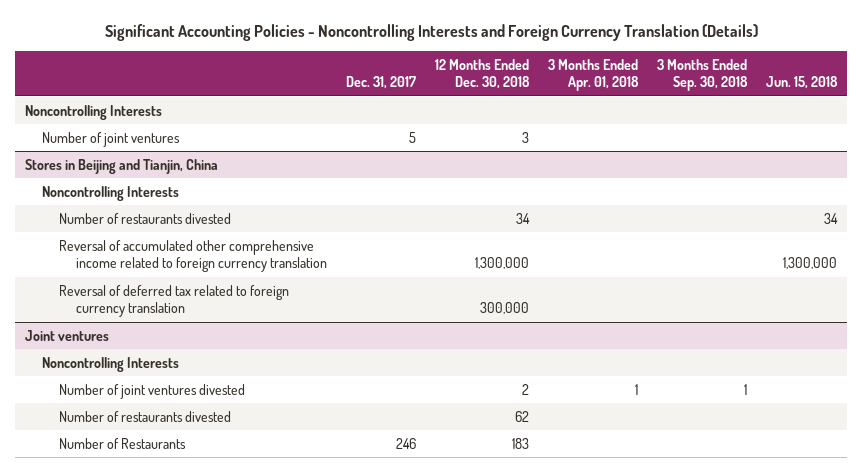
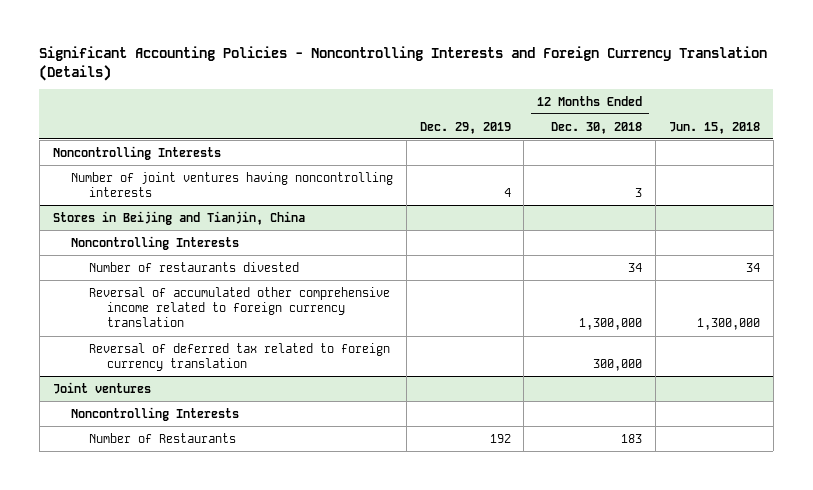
- | Dec. 31, 2017 | 12 Months Ended Dec. 30, 2018 | 3 Months Ended Apr. 01, 2018 | 3 Months Ended Sep. 30, 2018 | Jun. 15, 2018
+ | Dec. 29, 2019 | 12 Months Ended Dec. 30, 2018 | Jun. 15, 2018
- Number of joint ventures | 5 | 3 | | |
+ Number of joint ventures having noncontrolling interests | 4 | 3 |
@ Joint ventures
- Number of joint ventures divested | | 2 | 1 | 1 |
- Number of restaurants divested | | 62 | | |

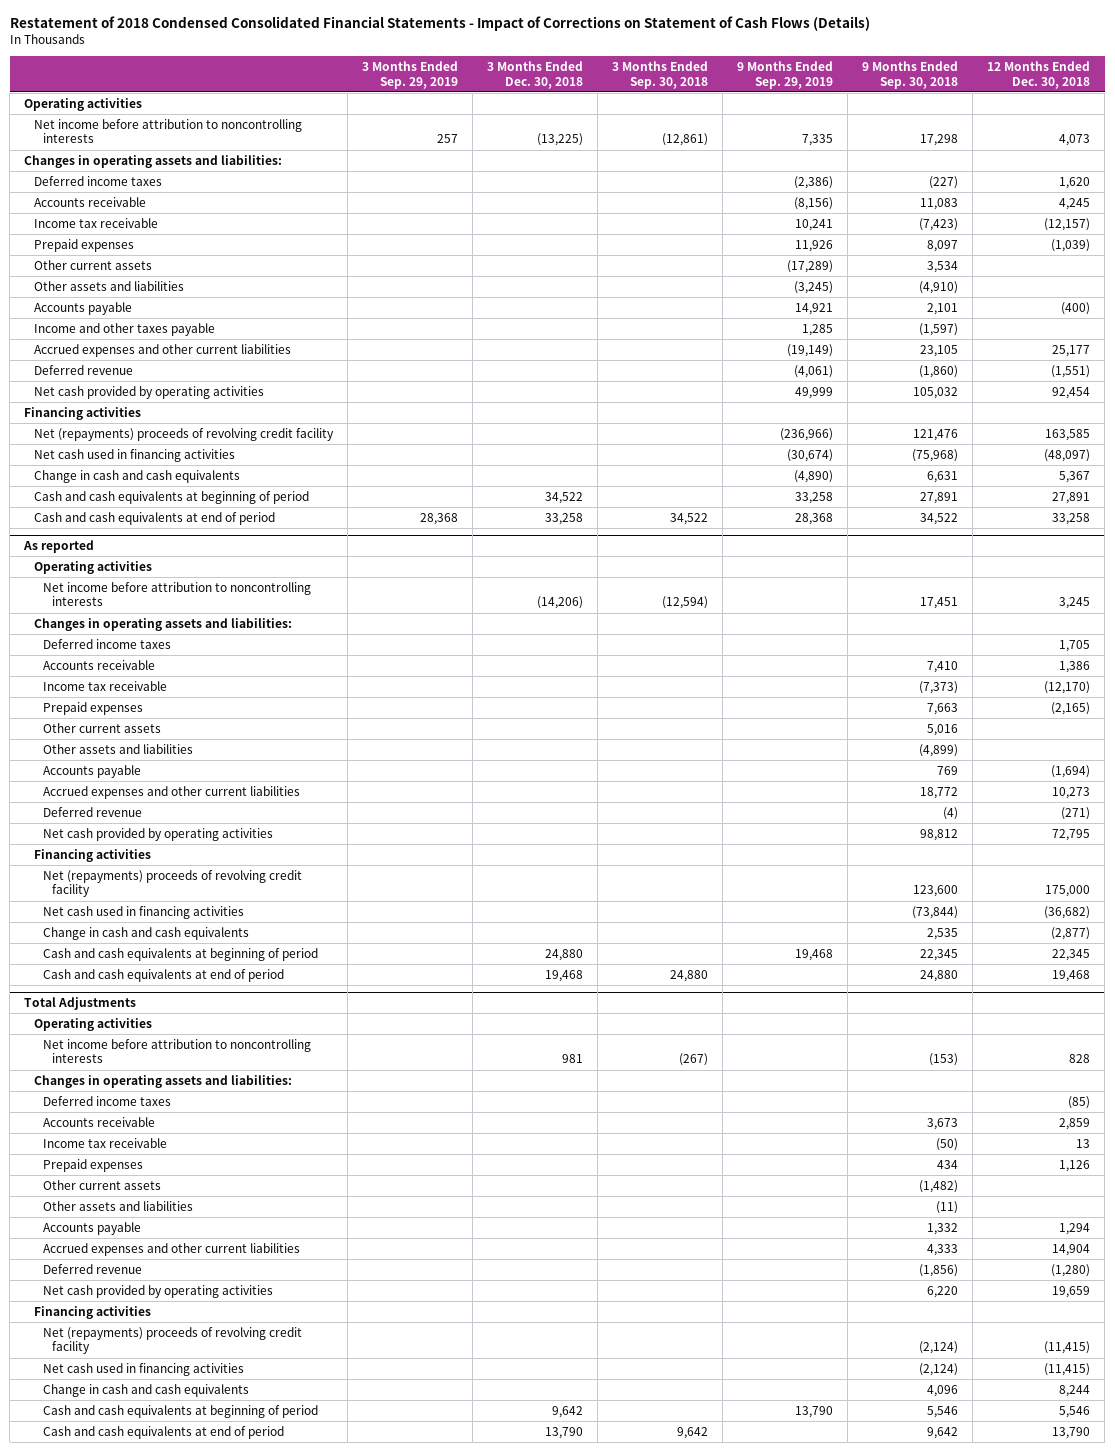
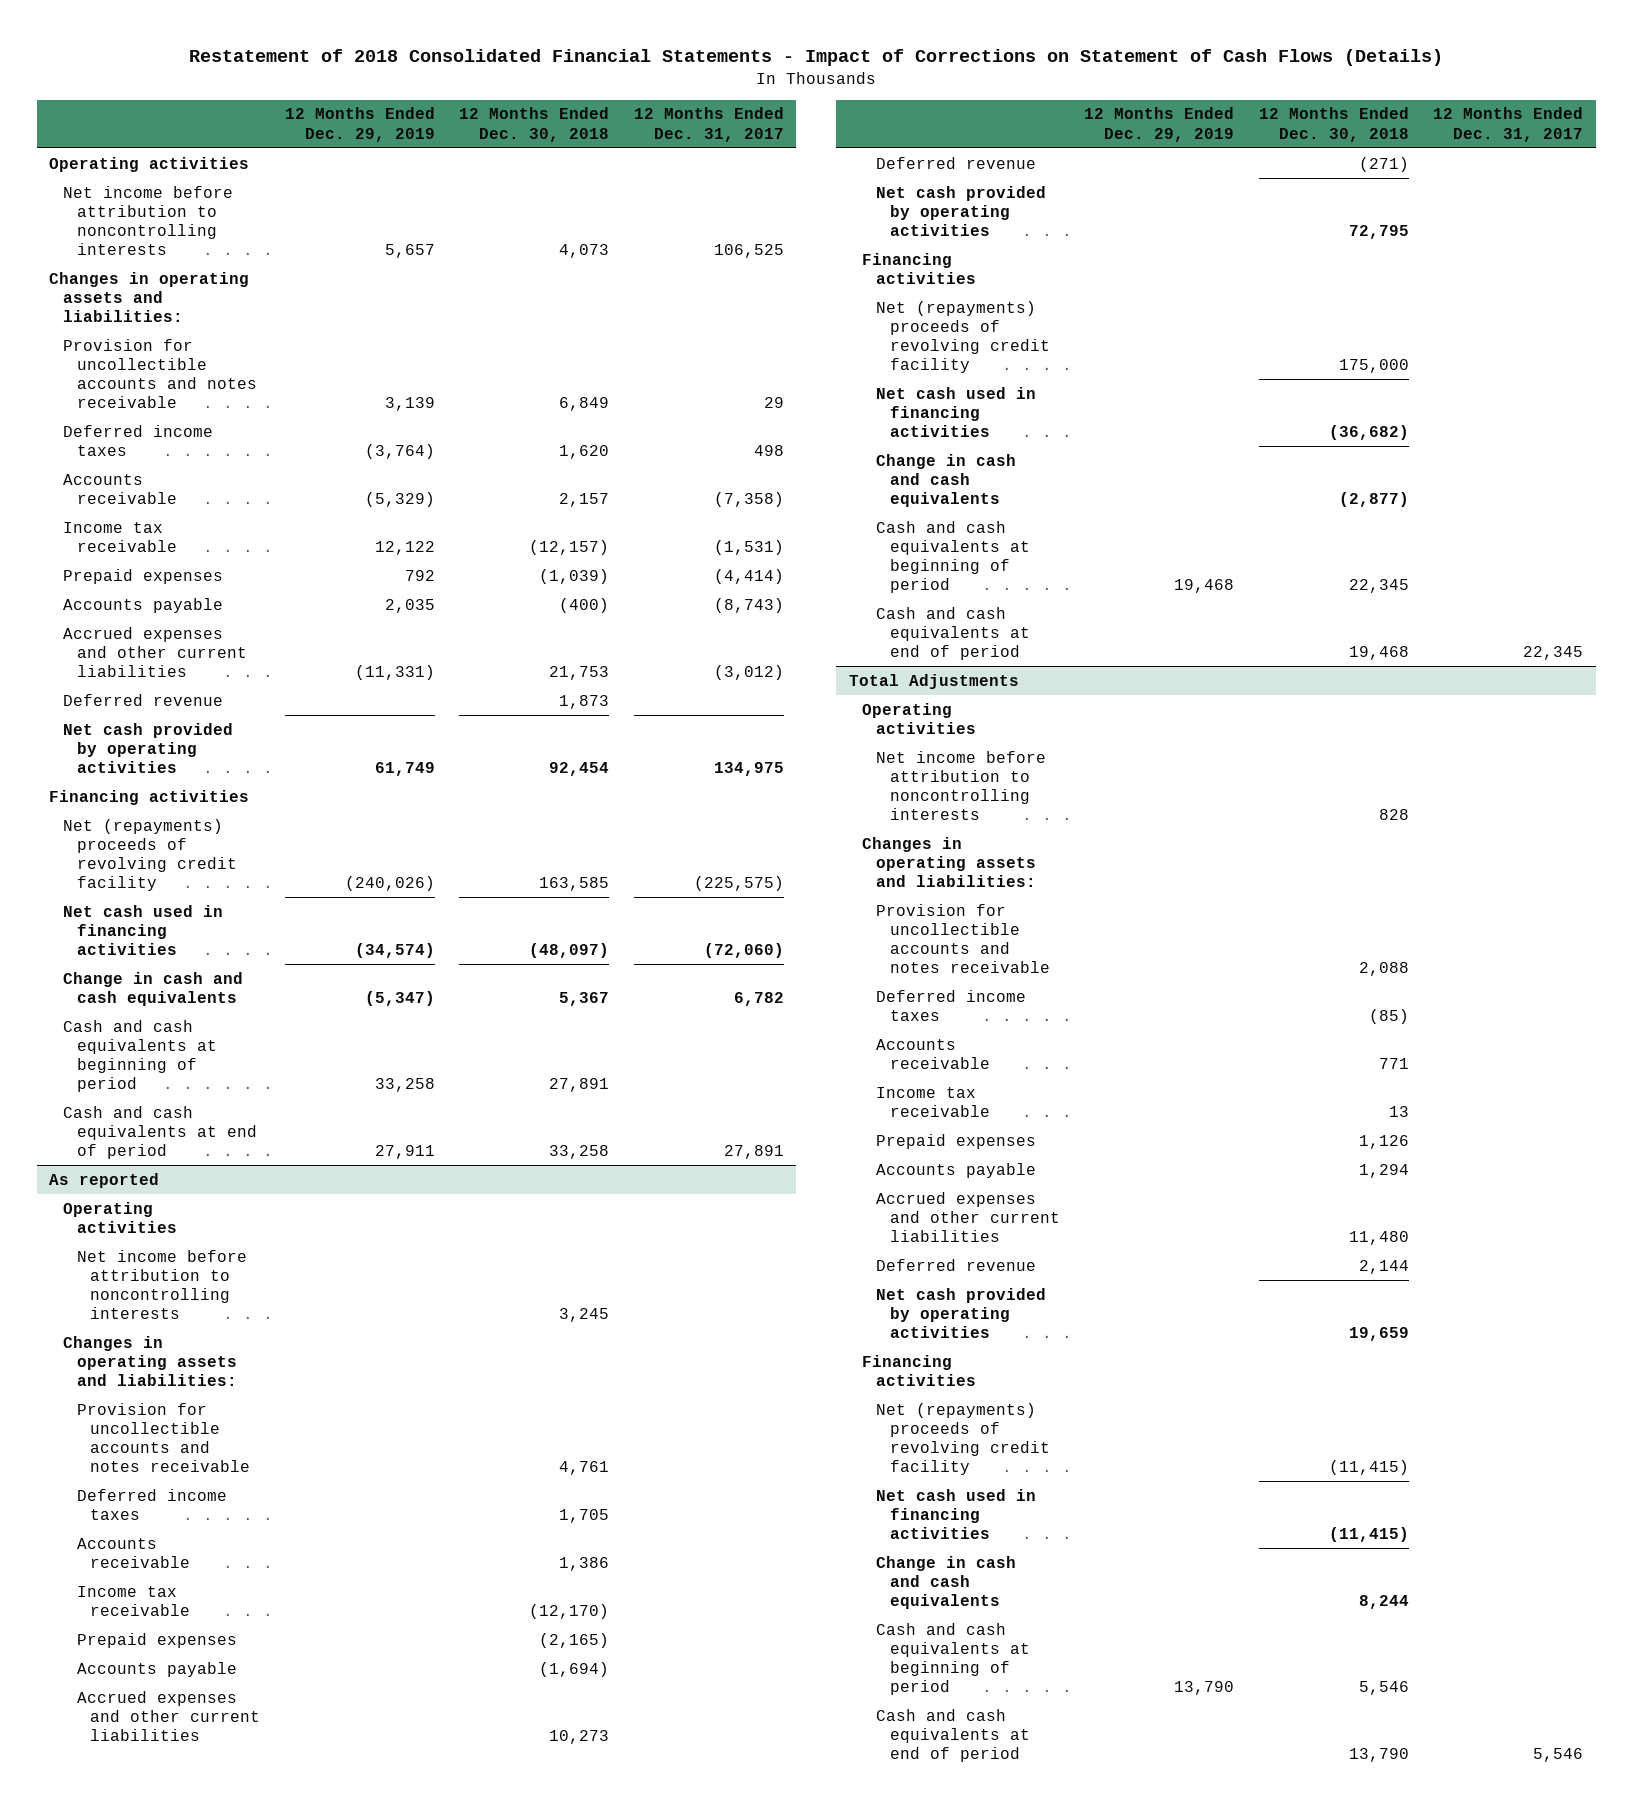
- Restatement of 2018 Condensed Consolidated Financial Statements - Impact of Corrections on Statement of Cash Flows (Details)
+ Restatement of 2018 Consolidated Financial Statements - Impact of Corrections on Statement of Cash Flows (Details)
- | 3 Months Ended Sep. 29, 2019 | 3 Months Ended Dec. 30, 2018 | 3 Months Ended Sep. 30, 2018 | 9 Months Ended Sep. 29, 2019 | 9 Months Ended Sep. 30, 2018 | 12 Months Ended Dec. 30, 2018
+ | 12 Months Ended Dec. 29, 2019 | 12 Months Ended Dec. 30, 2018 | 12 Months Ended Dec. 31, 2017
+ Provision for uncollectible accounts and notes receivable | 3,139 | 6,849 | 29
- Accounts receivable | | | | (8,156) | 11,083 | 4,245
+ Accounts receivable | (5,329) | 2,157 | (7,358)
- Other current assets | | | | (17,289) | 3,534 |
- Other assets and liabilities | | | | (3,245) | (4,910) |
- Income and other taxes payable | | | | 1,285 | (1,597) |
- Accrued expenses and other current liabilities | | | | (19,149) | 23,105 | 25,177
- Deferred revenue | | | | (4,061) | (1,860) | (1,551)
+ Accrued expenses and other current liabilities | (11,331) | 21,753 | (3,012)
+ Deferred revenue | | 1,873 |
@ As reported
+ Provision for uncollectible accounts and notes receivable | | 4,761 |
- Other current assets | | | | | 5,016 |
- Other assets and liabilities | | | | | (4,899) |
@ Total Adjustments
+ Provision for uncollectible accounts and notes receivable | | 2,088 |
- Accounts receivable | | | | | 3,673 | 2,859
+ Accounts receivable | | 771 |
- Other current assets | | | | | (1,482) |
- Other assets and liabilities | | | | | (11) |
- Accrued expenses and other current liabilities | | | | | 4,333 | 14,904
- Deferred revenue | | | | | (1,856) | (1,280)
+ Accrued expenses and other current liabilities | | 11,480 |
+ Deferred revenue | | 2,144 |

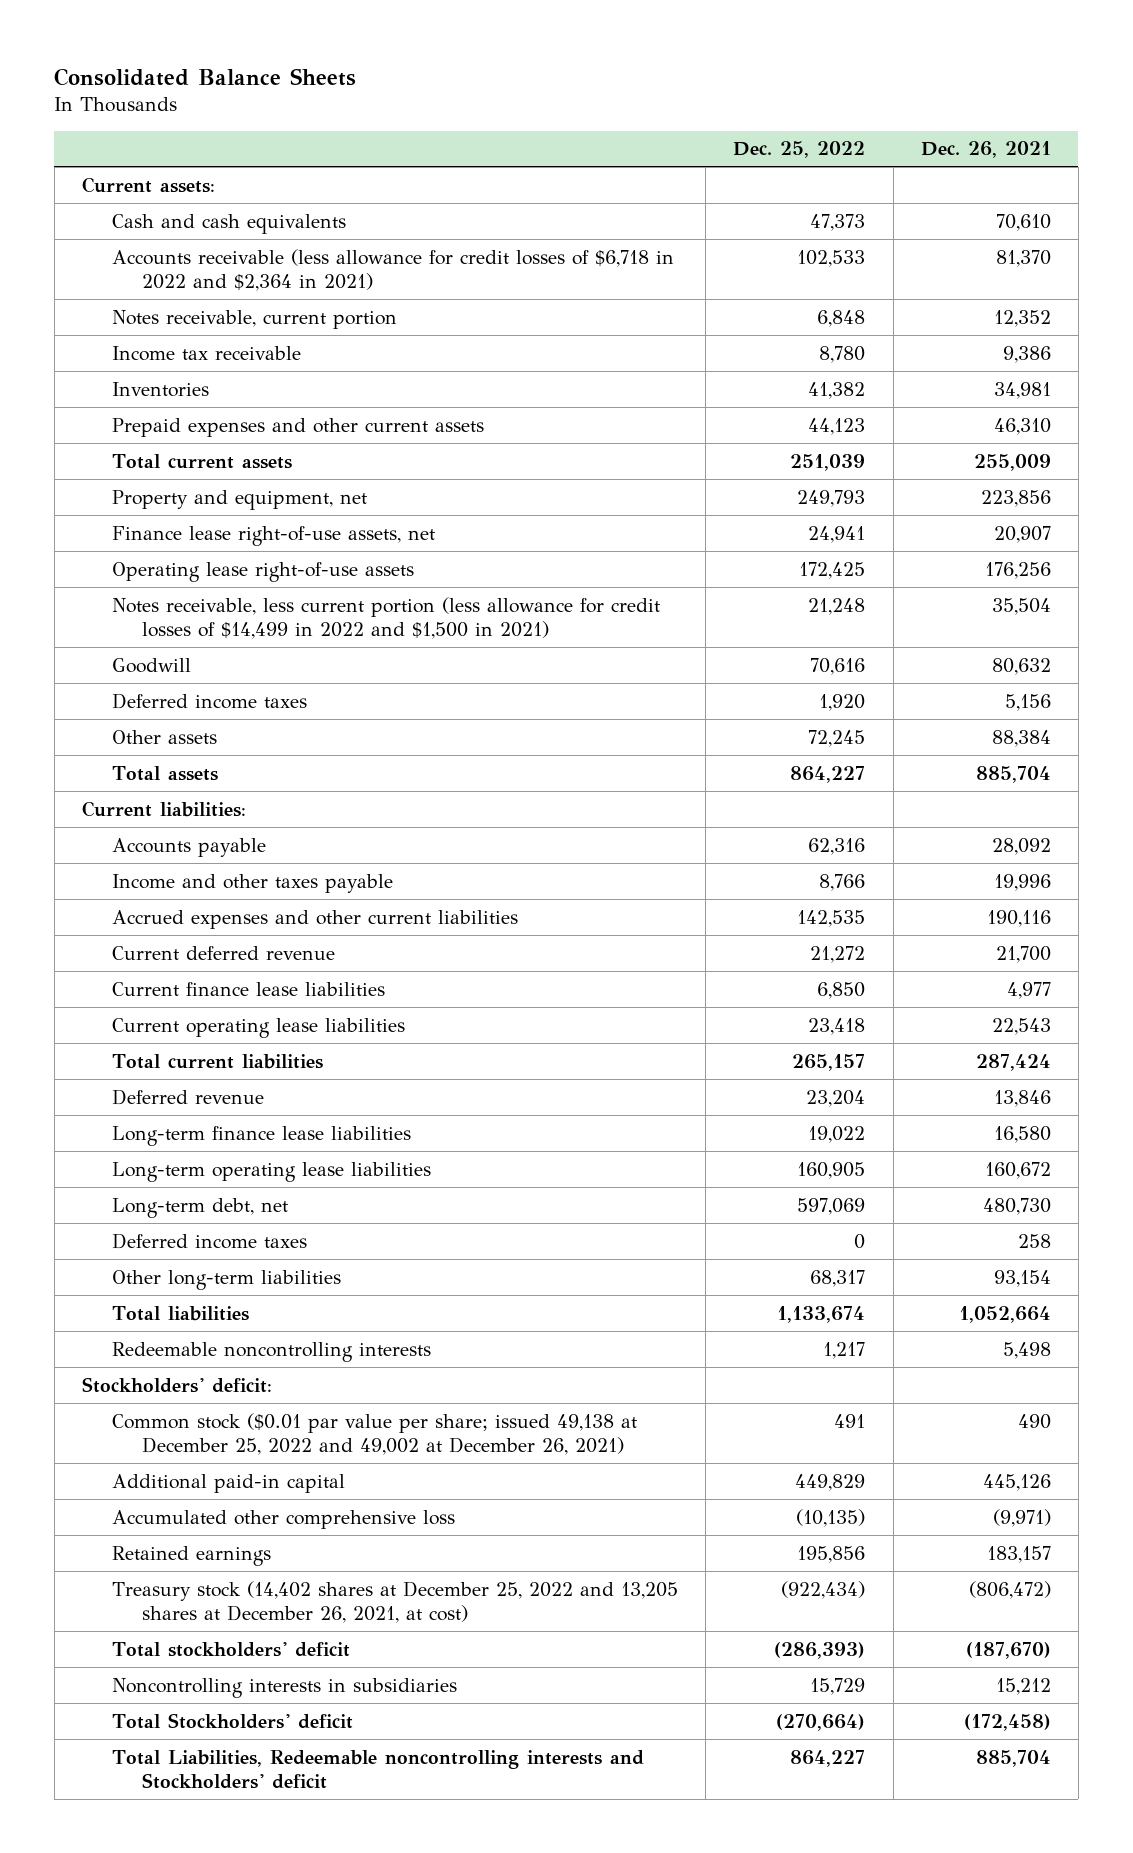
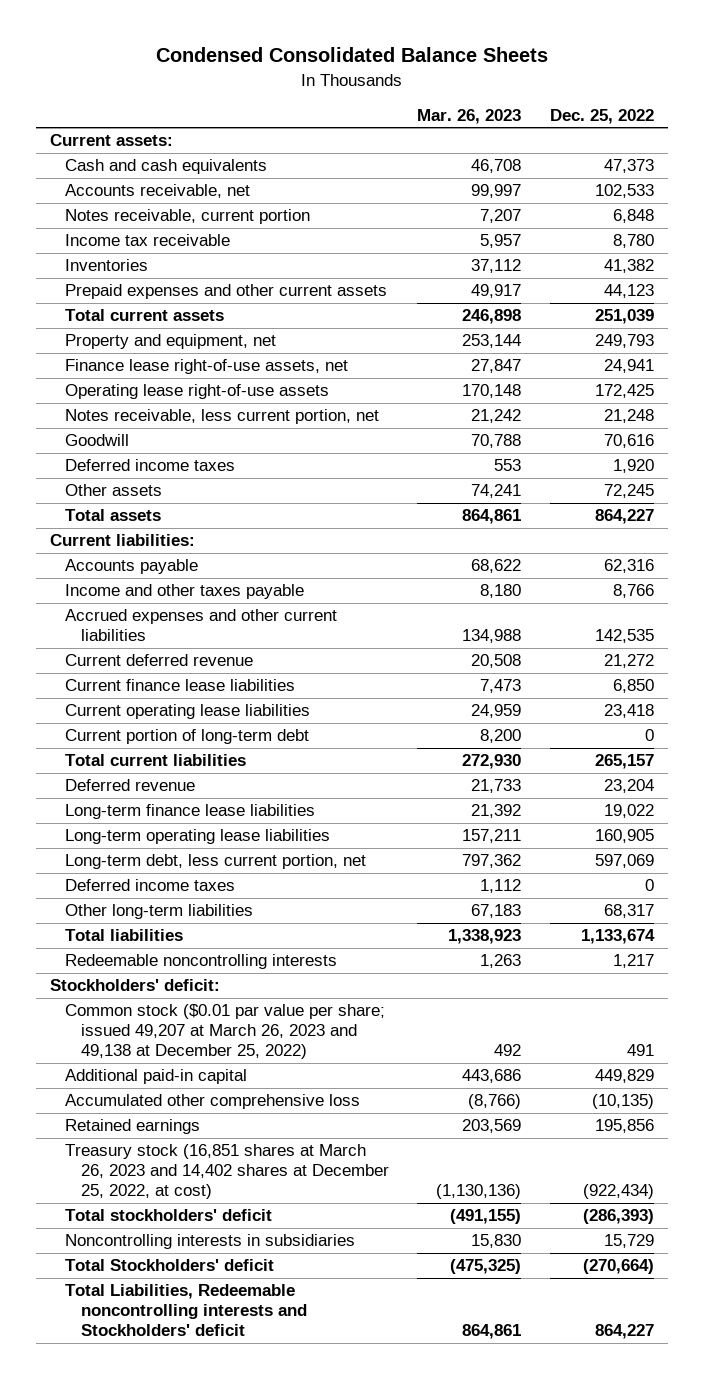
- Consolidated Balance Sheets
+ Condensed Consolidated Balance Sheets
- | Dec. 25, 2022 | Dec. 26, 2021
+ | Mar. 26, 2023 | Dec. 25, 2022
- Accounts receivable (less allowance for credit losses of $6,718 in 2022 and $2,364 in 2021) | 102,533 | 81,370
+ Accounts receivable, net | 99,997 | 102,533
- Notes receivable, less current portion (less allowance for credit losses of $14,499 in 2022 and $1,500 in 2021) | 21,248 | 35,504
+ Notes receivable, less current portion, net | 21,242 | 21,248
+ Current portion of long-term debt | 8,200 | 0
- Long-term debt, net | 597,069 | 480,730
+ Long-term debt, less current portion, net | 797,362 | 597,069
- Common stock ($0.01 par value per share; issued 49,138 at December 25, 2022 and 49,002 at December 26, 2021) | 491 | 490
+ Common stock ($0.01 par value per share; issued 49,207 at March 26, 2023 and 49,138 at December 25, 2022) | 492 | 491
- Treasury stock (14,402 shares at December 25, 2022 and 13,205 shares at December 26, 2021, at cost) | (922,434) | (806,472)
+ Treasury stock (16,851 shares at March 26, 2023 and 14,402 shares at December 25, 2022, at cost) | (1,130,136) | (922,434)

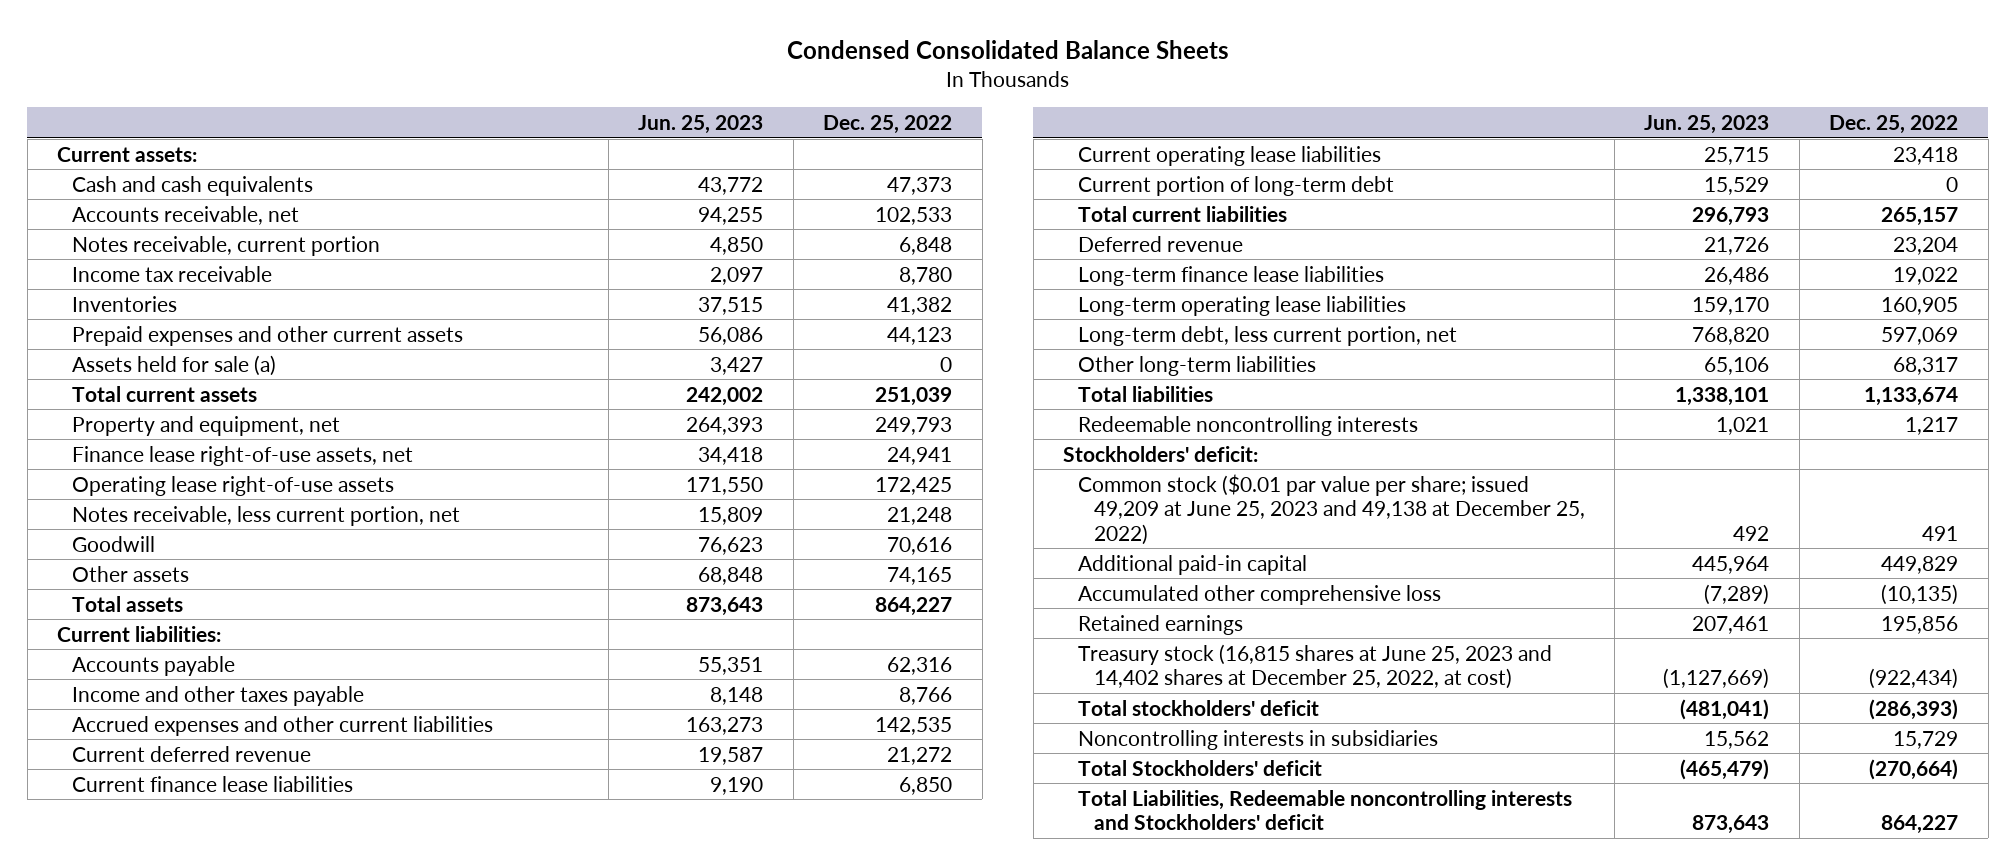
- | Mar. 26, 2023 | Dec. 25, 2022
+ | Jun. 25, 2023 | Dec. 25, 2022
+ Assets held for sale (a) | 3,427 | 0
- Deferred income taxes | 553 | 1,920
- Other assets | 74,241 | 72,245
+ Other assets | 68,848 | 74,165
- Deferred income taxes | 1,112 | 0
- Common stock ($0.01 par value per share; issued 49,207 at March 26, 2023 and 49,138 at December 25, 2022) | 492 | 491
+ Common stock ($0.01 par value per share; issued 49,209 at June 25, 2023 and 49,138 at December 25, 2022) | 492 | 491
- Treasury stock (16,851 shares at March 26, 2023 and 14,402 shares at December 25, 2022, at cost) | (1,130,136) | (922,434)
+ Treasury stock (16,815 shares at June 25, 2023 and 14,402 shares at December 25, 2022, at cost) | (1,127,669) | (922,434)

